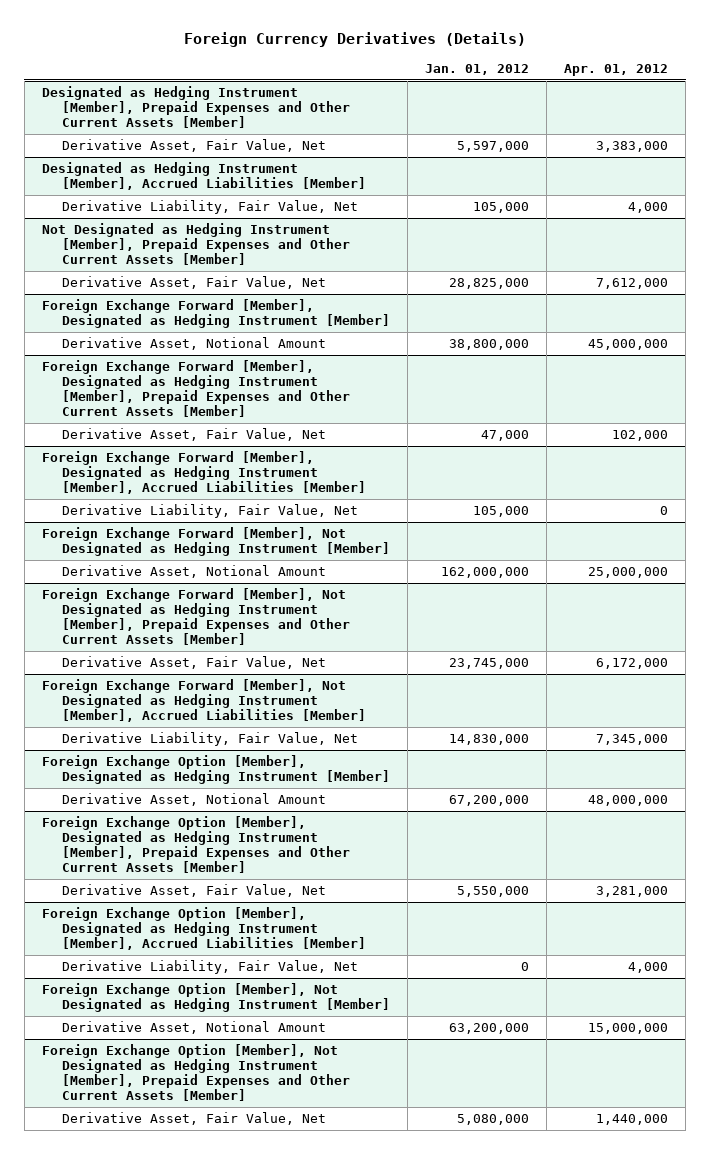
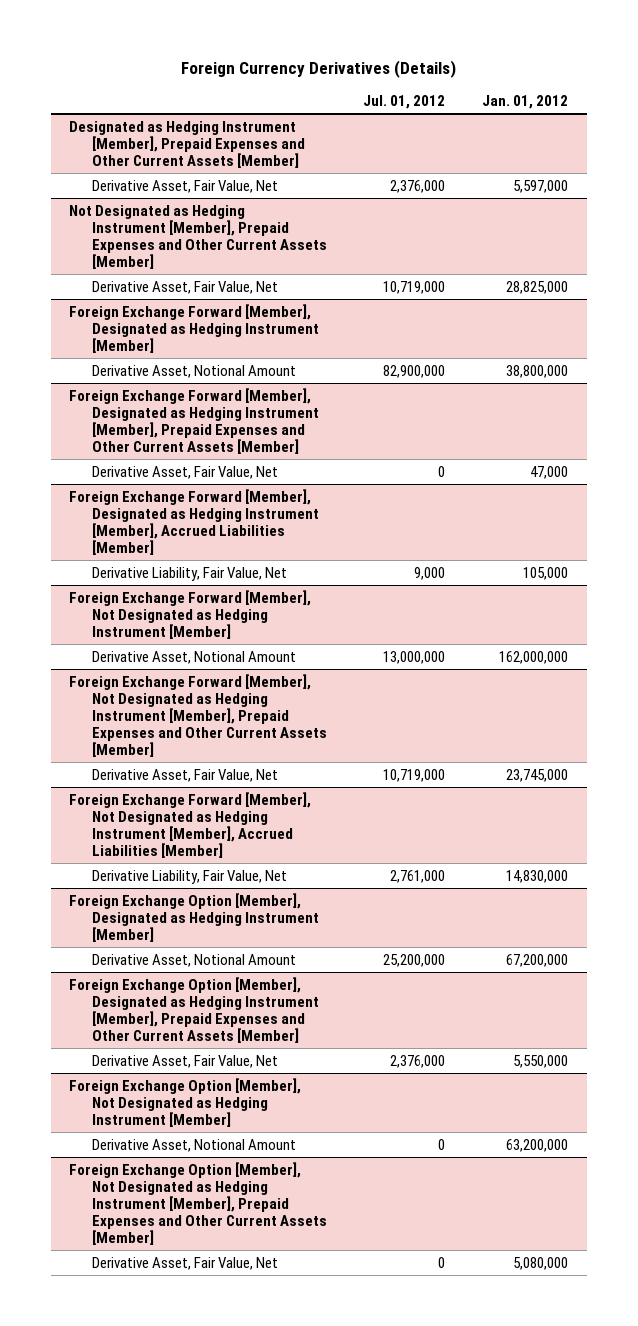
- | Jan. 01, 2012 | Apr. 01, 2012
+ | Jul. 01, 2012 | Jan. 01, 2012
- Designated as Hedging Instrument [Member], Accrued Liabilities [Member]
- Derivative Liability, Fair Value, Net | 105,000 | 4,000
- Foreign Exchange Option [Member], Designated as Hedging Instrument [Member], Accrued Liabilities [Member]
- Derivative Liability, Fair Value, Net | 0 | 4,000

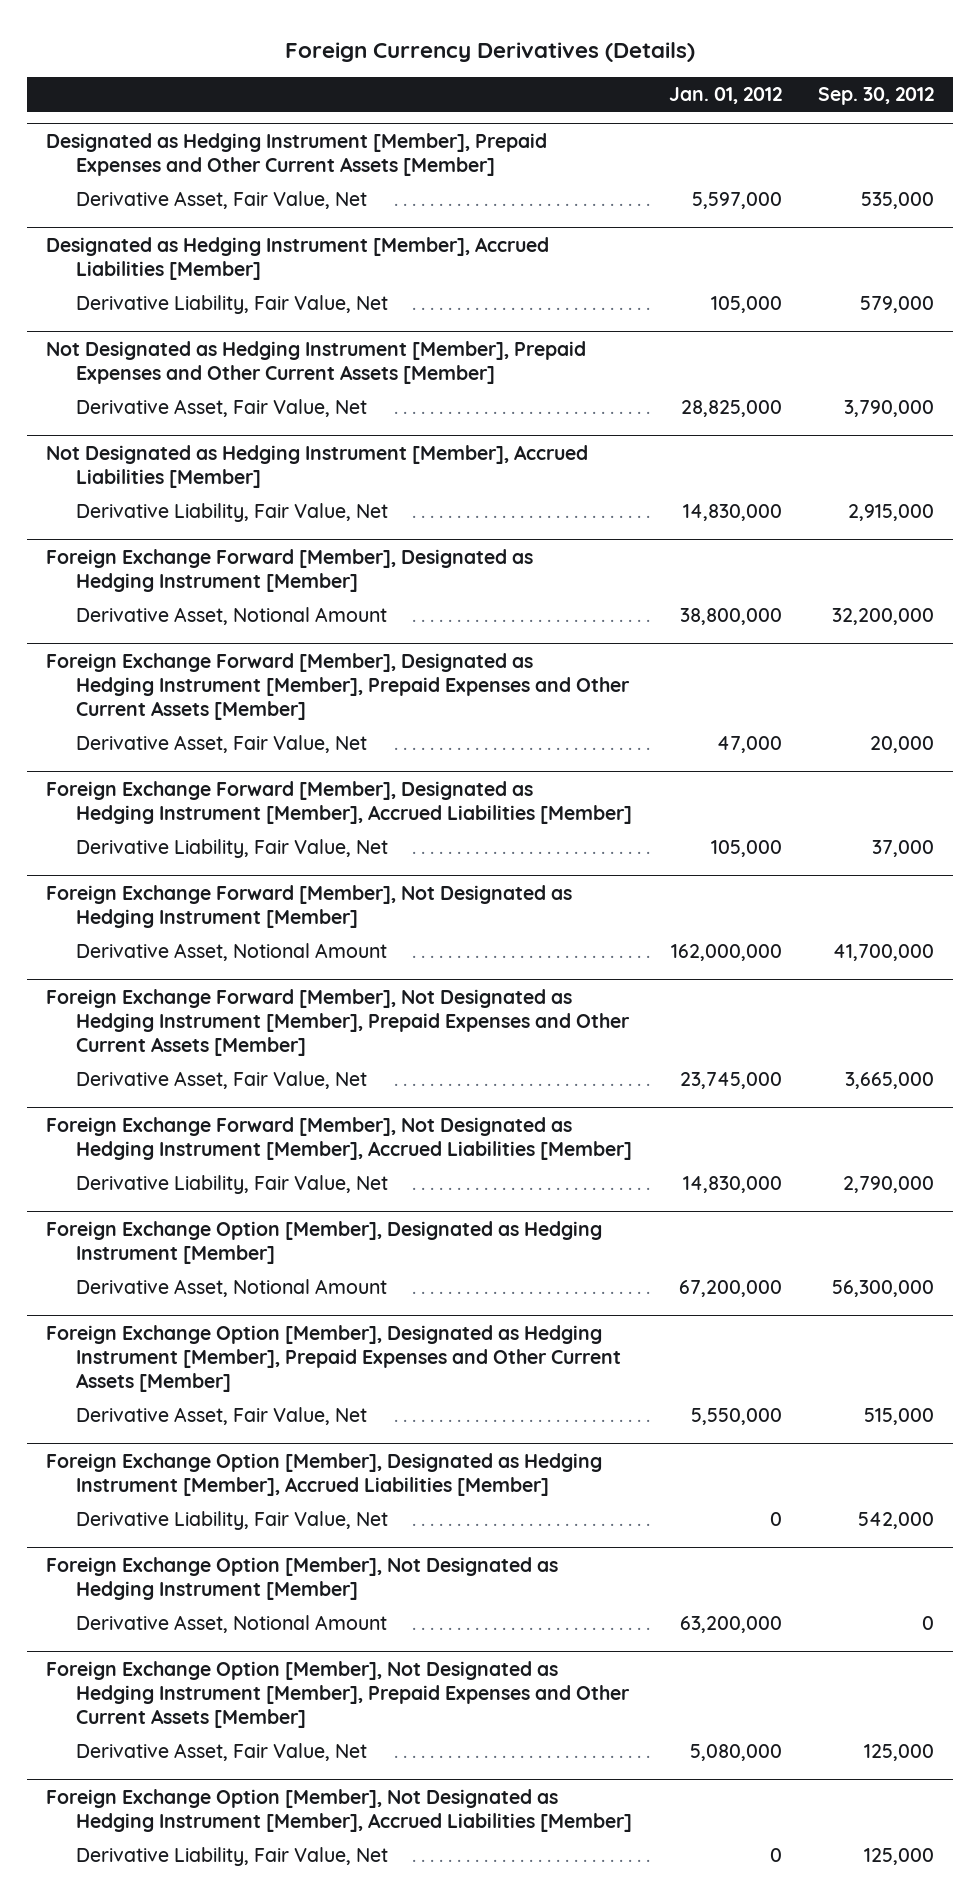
- | Jul. 01, 2012 | Jan. 01, 2012
+ | Jan. 01, 2012 | Sep. 30, 2012
+ Designated as Hedging Instrument [Member], Accrued Liabilities [Member]
+ Derivative Liability, Fair Value, Net | 105,000 | 579,000
+ Not Designated as Hedging Instrument [Member], Accrued Liabilities [Member]
+ Derivative Liability, Fair Value, Net | 14,830,000 | 2,915,000
+ Foreign Exchange Option [Member], Designated as Hedging Instrument [Member], Accrued Liabilities [Member]
+ Derivative Liability, Fair Value, Net | 0 | 542,000
+ Foreign Exchange Option [Member], Not Designated as Hedging Instrument [Member], Accrued Liabilities [Member]
+ Derivative Liability, Fair Value, Net | 0 | 125,000

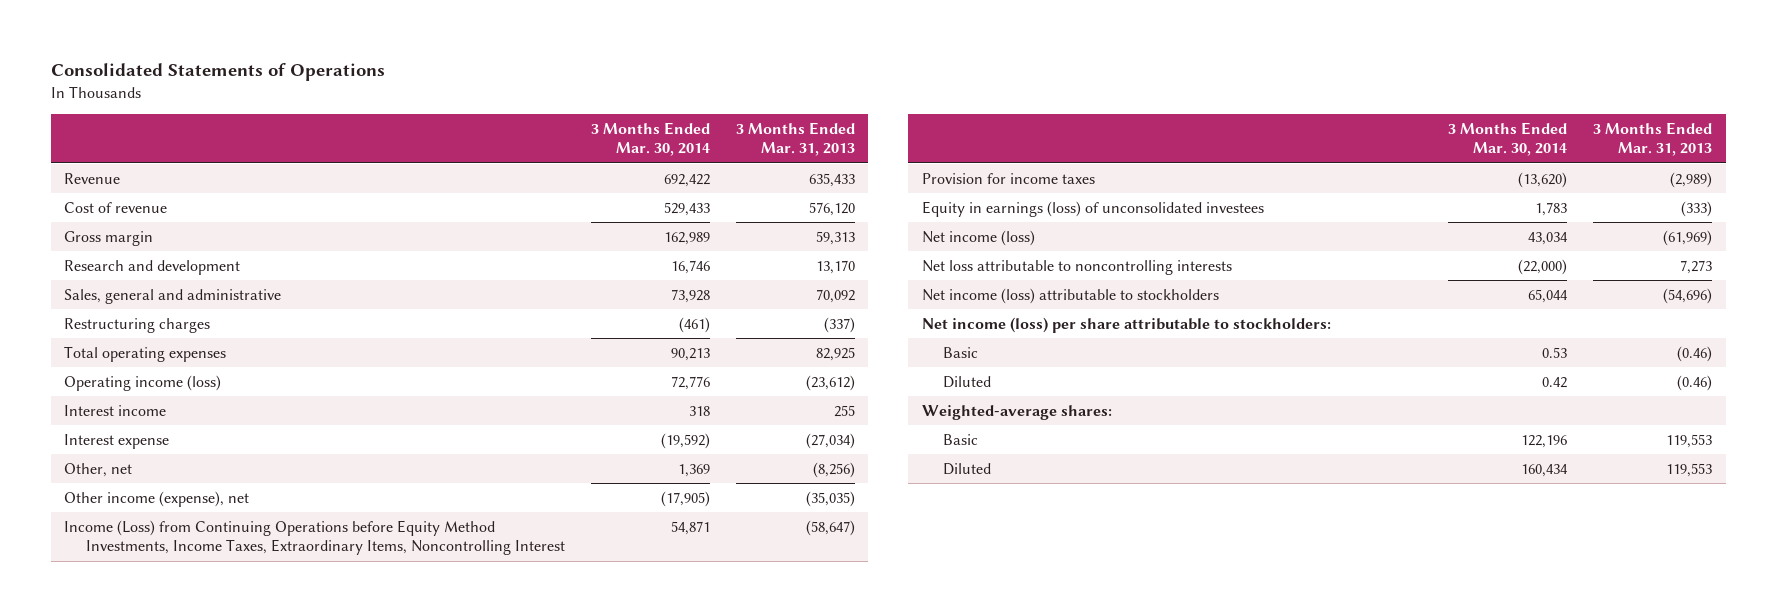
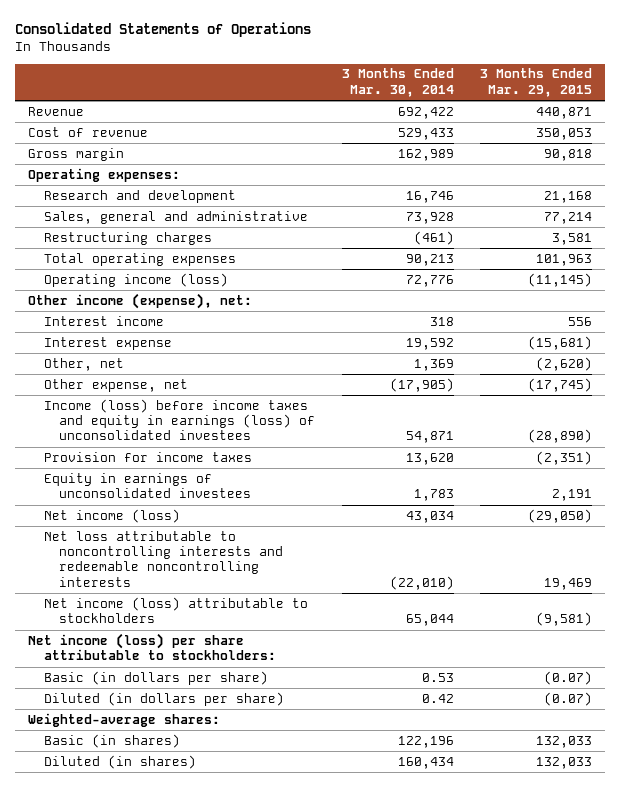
- | 3 Months Ended Mar. 30, 2014 | 3 Months Ended Mar. 31, 2013
+ | 3 Months Ended Mar. 30, 2014 | 3 Months Ended Mar. 29, 2015
+ Operating expenses:
+ Other income (expense), net:
- Interest expense | (19,592) | (27,034)
+ Interest expense | 19,592 | (15,681)
- Other income (expense), net | (17,905) | (35,035)
- Income (Loss) from Continuing Operations before Equity Method Investments, Income Taxes, Extraordinary Items, Noncontrolling Interest | 54,871 | (58,647)
- Provision for income taxes | (13,620) | (2,989)
- Equity in earnings (loss) of unconsolidated investees | 1,783 | (333)
+ Other expense, net | (17,905) | (17,745)
+ Income (loss) before income taxes and equity in earnings (loss) of unconsolidated investees | 54,871 | (28,890)
+ Provision for income taxes | 13,620 | (2,351)
+ Equity in earnings of unconsolidated investees | 1,783 | 2,191
- Net loss attributable to noncontrolling interests | (22,000) | 7,273
+ Net loss attributable to noncontrolling interests and redeemable noncontrolling interests | (22,010) | 19,469
- Basic | 0.53 | (0.46)
- Diluted | 0.42 | (0.46)
+ Basic (in dollars per share) | 0.53 | (0.07)
+ Diluted (in dollars per share) | 0.42 | (0.07)
- Basic | 122,196 | 119,553
- Diluted | 160,434 | 119,553
+ Basic (in shares) | 122,196 | 132,033
+ Diluted (in shares) | 160,434 | 132,033

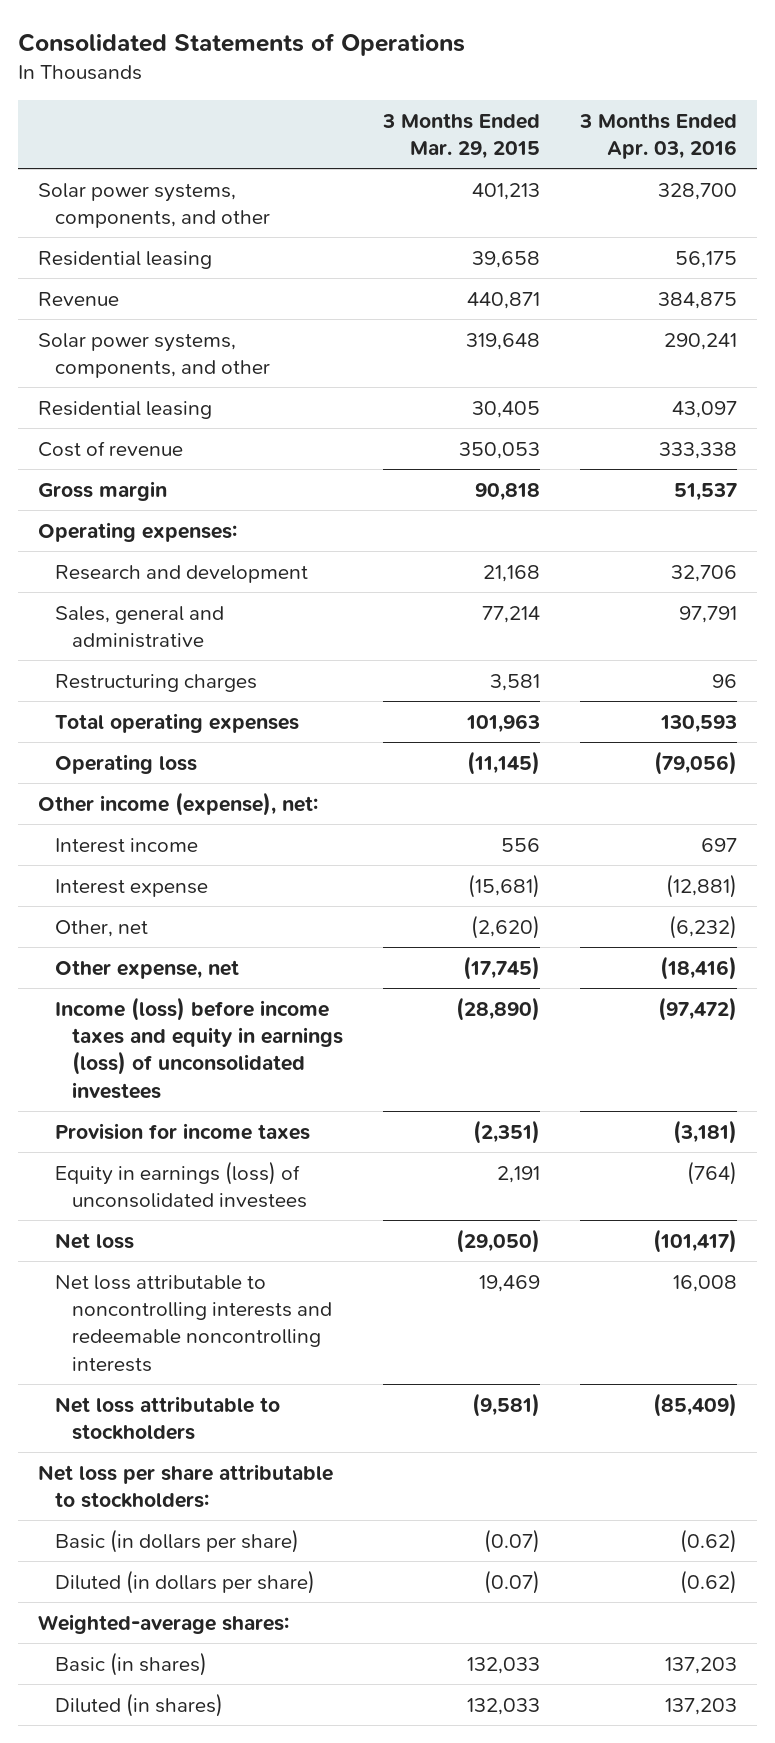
- | 3 Months Ended Mar. 30, 2014 | 3 Months Ended Mar. 29, 2015
+ | 3 Months Ended Mar. 29, 2015 | 3 Months Ended Apr. 03, 2016
+ Solar power systems, components, and other | 401,213 | 328,700
+ Residential leasing | 39,658 | 56,175
+ Solar power systems, components, and other | 319,648 | 290,241
+ Residential leasing | 30,405 | 43,097
- Operating income (loss) | 72,776 | (11,145)
+ Operating loss | (11,145) | (79,056)
- Equity in earnings of unconsolidated investees | 1,783 | 2,191
- Net income (loss) | 43,034 | (29,050)
+ Equity in earnings (loss) of unconsolidated investees | 2,191 | (764)
+ Net loss | (29,050) | (101,417)
- Net income (loss) attributable to stockholders | 65,044 | (9,581)
- Net income (loss) per share attributable to stockholders:
+ Net loss attributable to stockholders | (9,581) | (85,409)
+ Net loss per share attributable to stockholders:

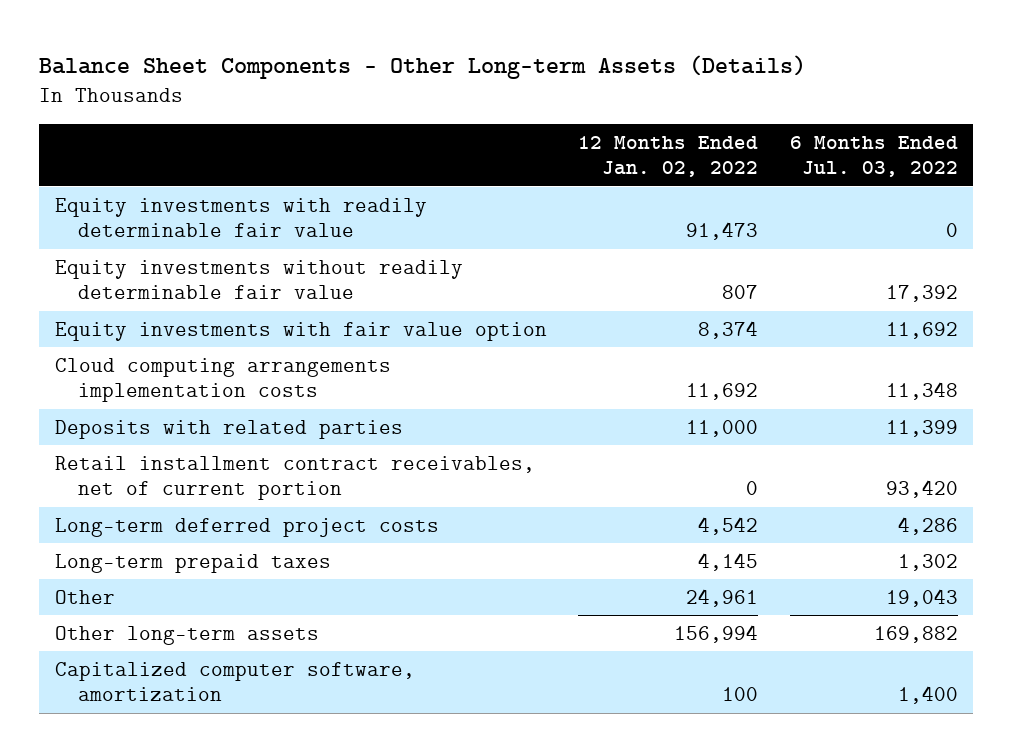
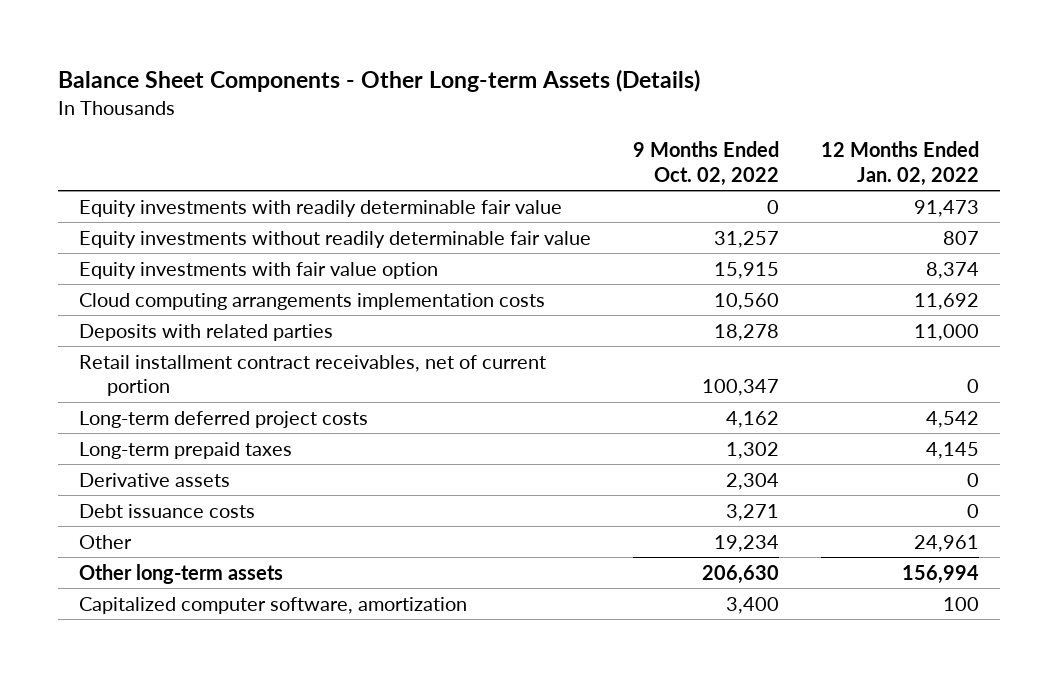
- | 12 Months Ended Jan. 02, 2022 | 6 Months Ended Jul. 03, 2022
+ | 9 Months Ended Oct. 02, 2022 | 12 Months Ended Jan. 02, 2022
+ Derivative assets | 2,304 | 0
+ Debt issuance costs | 3,271 | 0

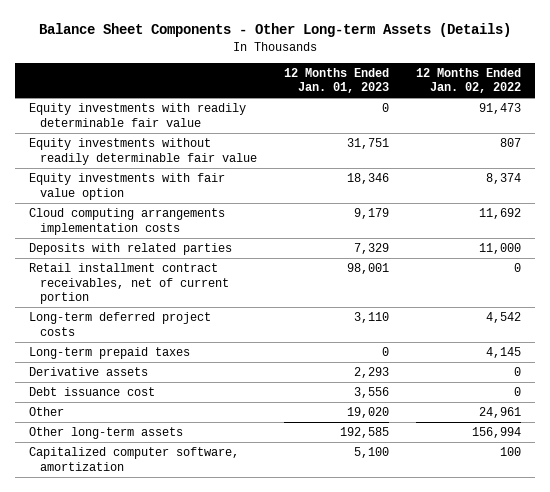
- | 9 Months Ended Oct. 02, 2022 | 12 Months Ended Jan. 02, 2022
+ | 12 Months Ended Jan. 01, 2023 | 12 Months Ended Jan. 02, 2022
- Debt issuance costs | 3,271 | 0
+ Debt issuance cost | 3,556 | 0

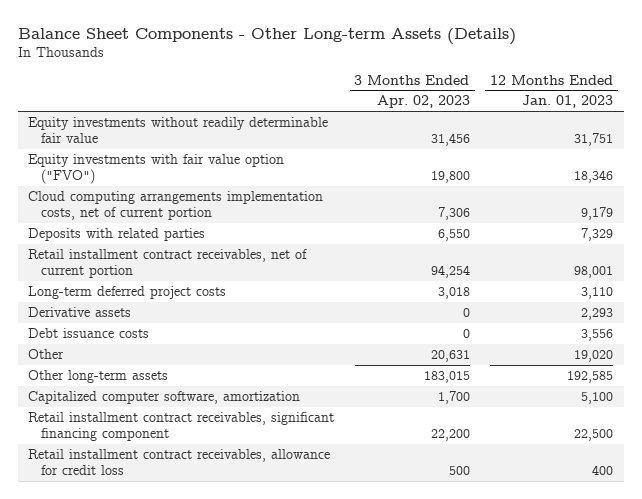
- | 12 Months Ended Jan. 01, 2023 | 12 Months Ended Jan. 02, 2022
+ | 3 Months Ended Apr. 02, 2023 | 12 Months Ended Jan. 01, 2023
- Equity investments with readily determinable fair value | 0 | 91,473
- Equity investments with fair value option | 18,346 | 8,374
- Cloud computing arrangements implementation costs | 9,179 | 11,692
+ Equity investments with fair value option ("FVO") | 19,800 | 18,346
+ Cloud computing arrangements implementation costs, net of current portion | 7,306 | 9,179
- Long-term prepaid taxes | 0 | 4,145
- Debt issuance cost | 3,556 | 0
+ Debt issuance costs | 0 | 3,556
+ Retail installment contract receivables, significant financing component | 22,200 | 22,500
+ Retail installment contract receivables, allowance for credit loss | 500 | 400

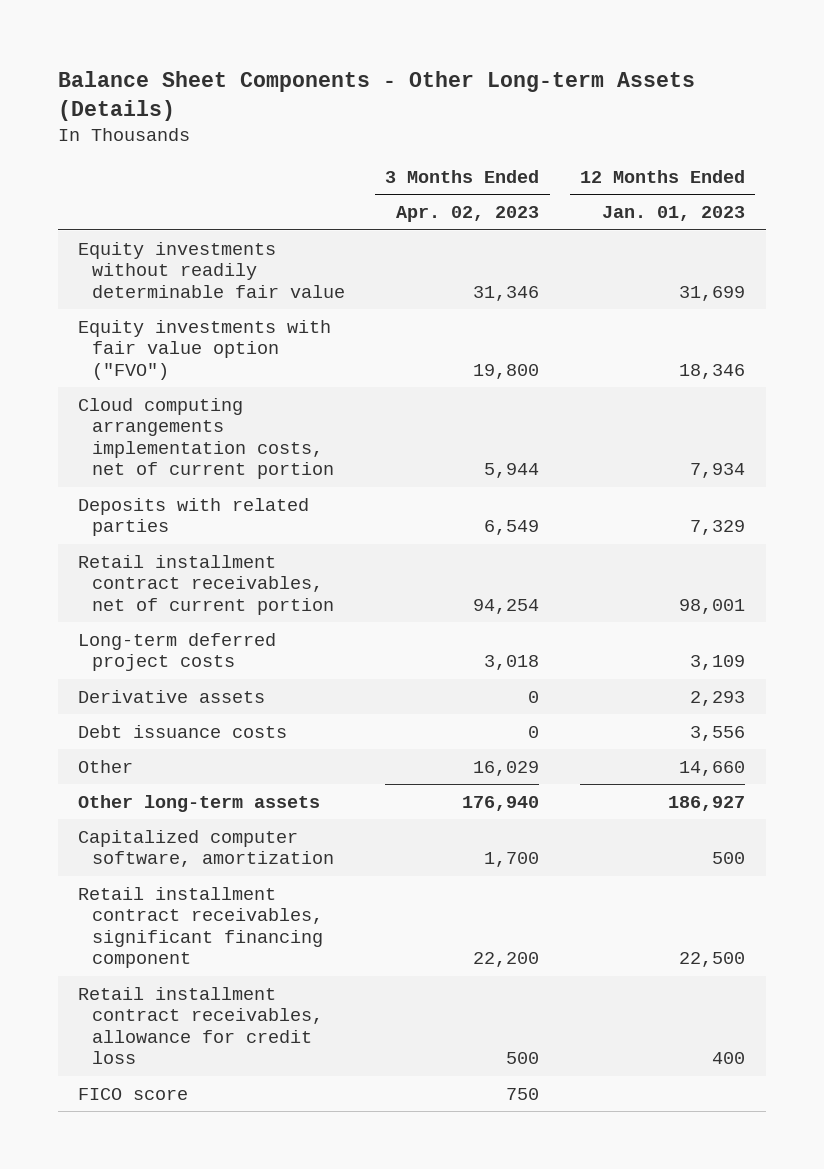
- Equity investments without readily determinable fair value | 31,456 | 31,751
+ Equity investments without readily determinable fair value | 31,346 | 31,699
- Cloud computing arrangements implementation costs, net of current portion | 7,306 | 9,179
- Deposits with related parties | 6,550 | 7,329
+ Cloud computing arrangements implementation costs, net of current portion | 5,944 | 7,934
+ Deposits with related parties | 6,549 | 7,329
- Long-term deferred project costs | 3,018 | 3,110
+ Long-term deferred project costs | 3,018 | 3,109
- Other | 20,631 | 19,020
- Other long-term assets | 183,015 | 192,585
- Capitalized computer software, amortization | 1,700 | 5,100
+ Other | 16,029 | 14,660
+ Other long-term assets | 176,940 | 186,927
+ Capitalized computer software, amortization | 1,700 | 500
+ FICO score | 750 |

